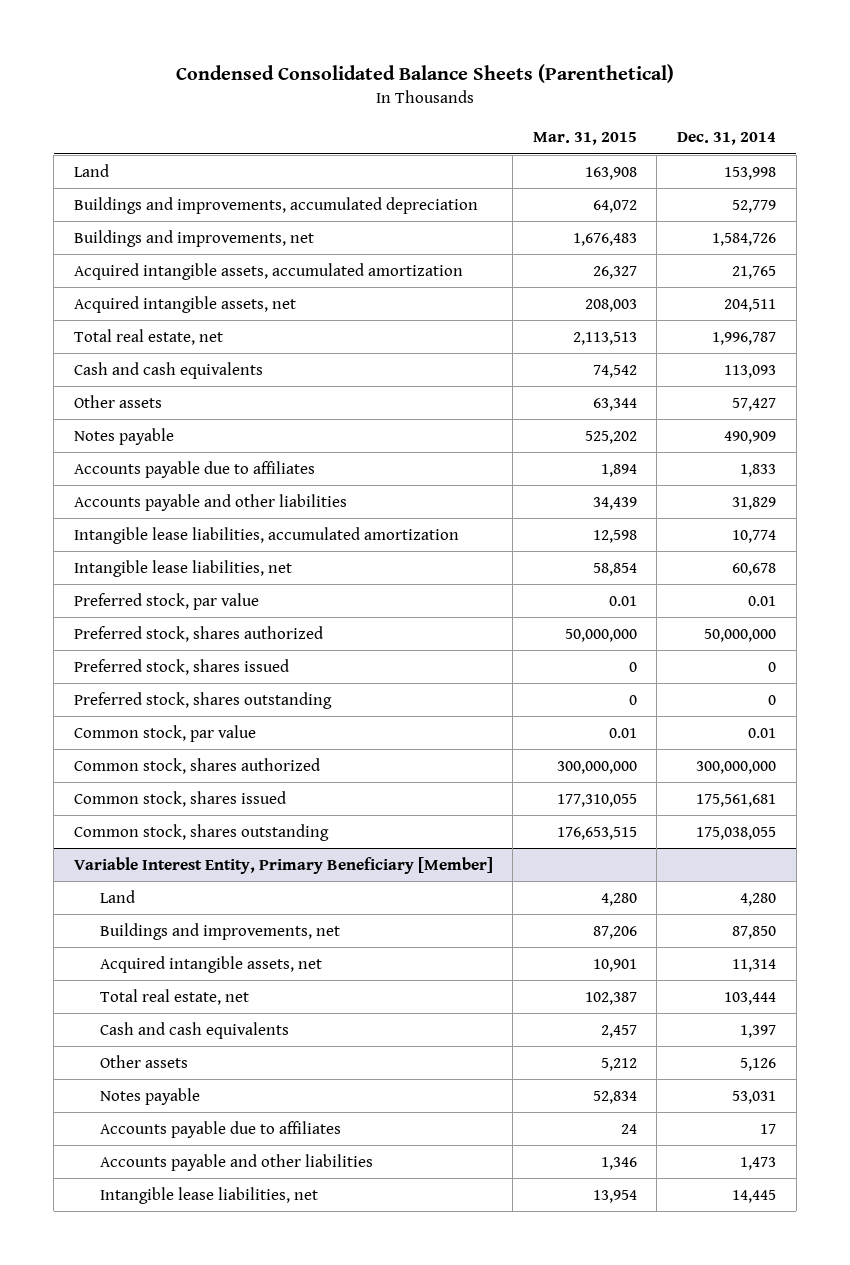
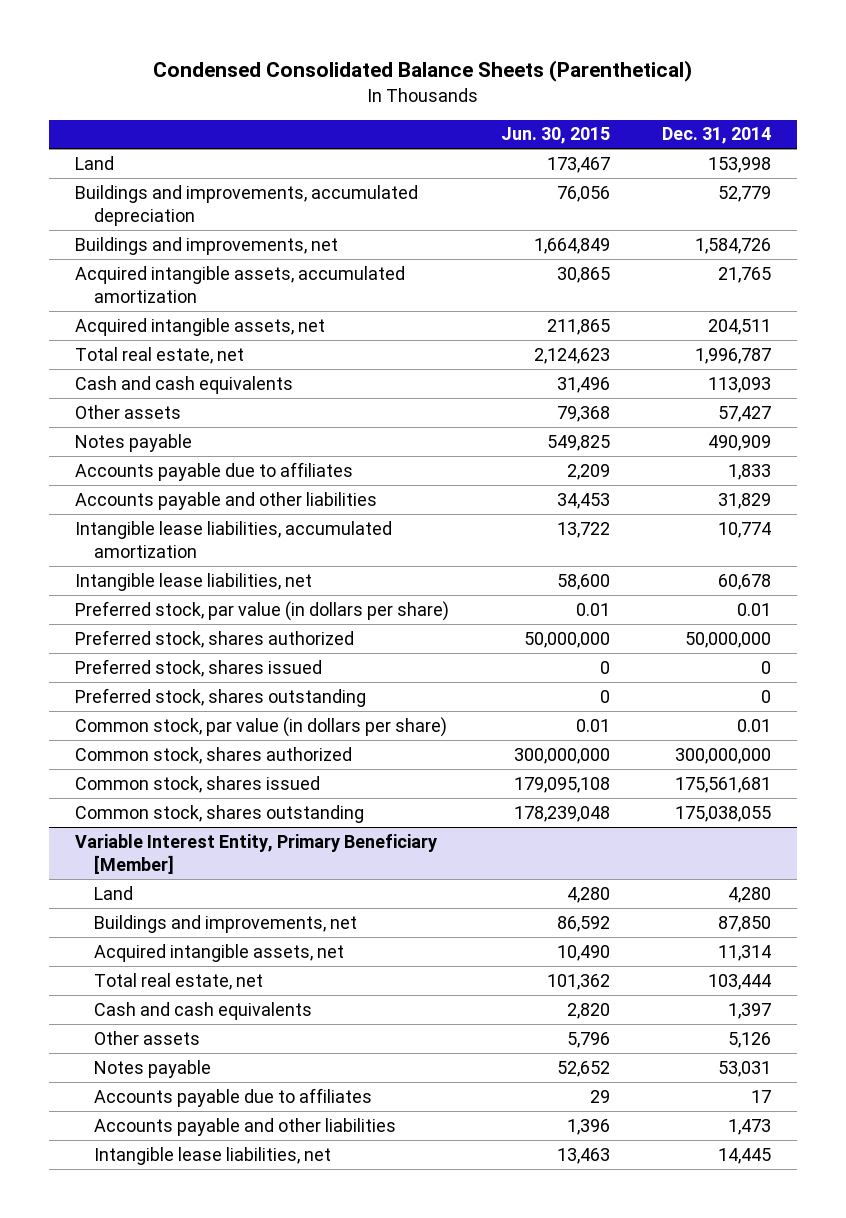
- | Mar. 31, 2015 | Dec. 31, 2014
+ | Jun. 30, 2015 | Dec. 31, 2014
- Preferred stock, par value | 0.01 | 0.01
+ Preferred stock, par value (in dollars per share) | 0.01 | 0.01
- Common stock, par value | 0.01 | 0.01
+ Common stock, par value (in dollars per share) | 0.01 | 0.01

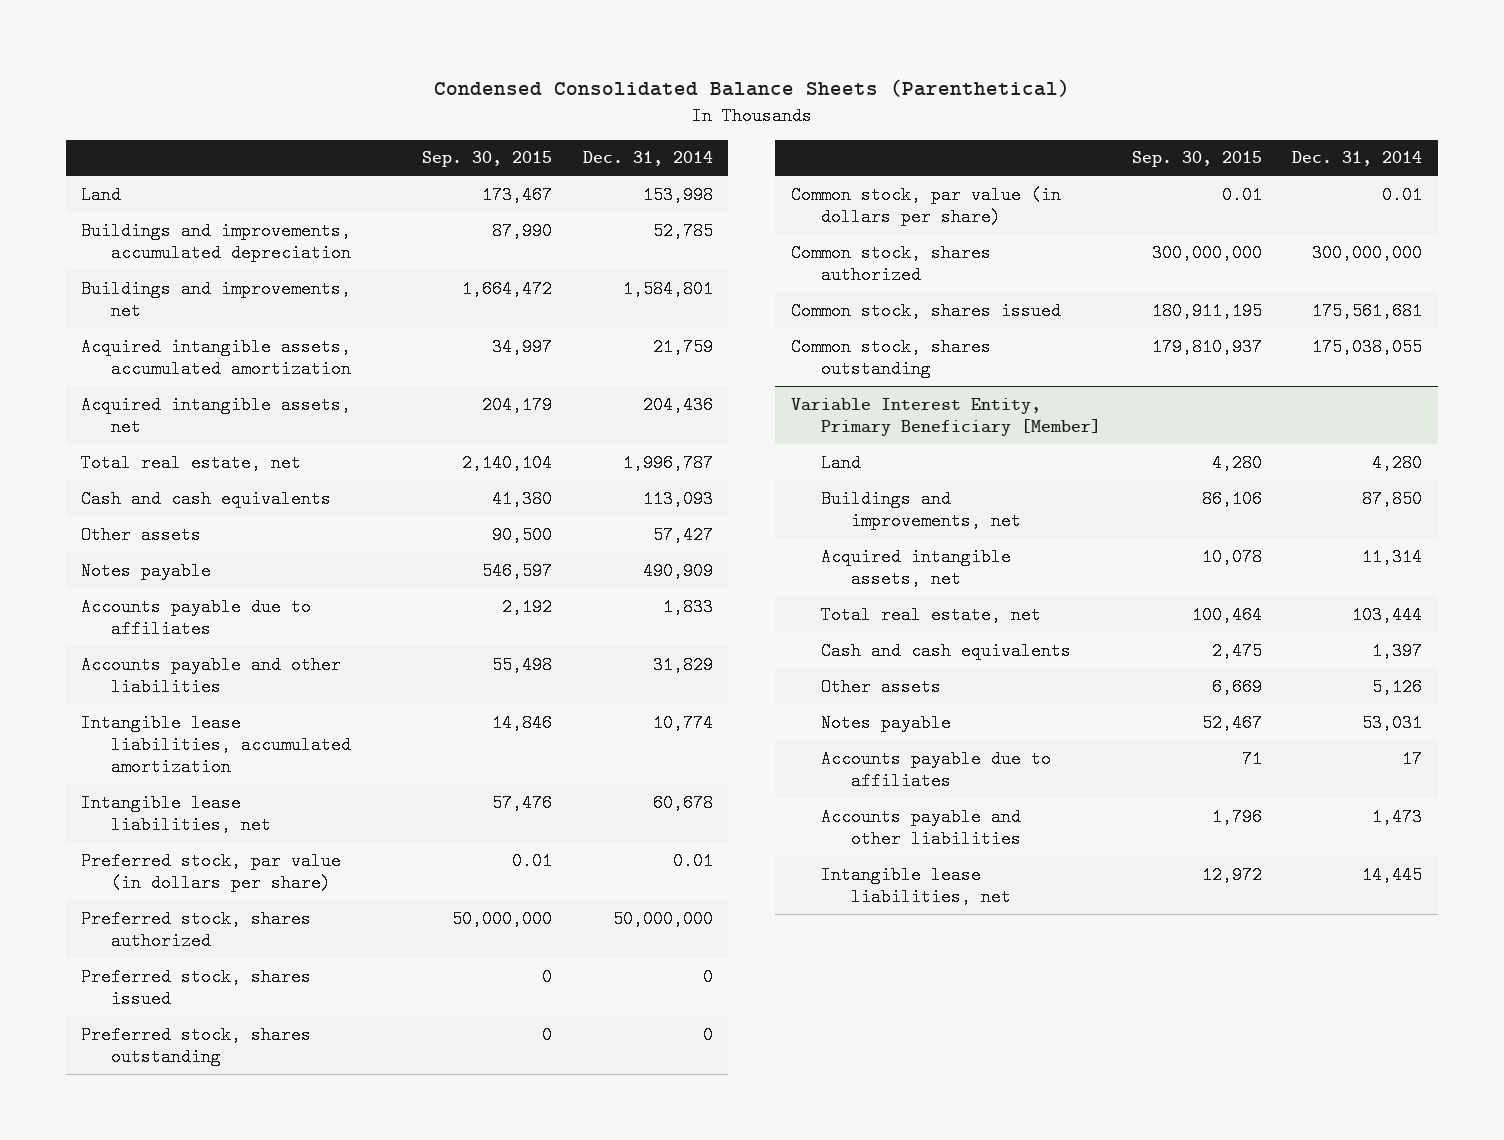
- | Jun. 30, 2015 | Dec. 31, 2014
+ | Sep. 30, 2015 | Dec. 31, 2014
- Buildings and improvements, accumulated depreciation | 76,056 | 52,779
- Buildings and improvements, net | 1,664,849 | 1,584,726
- Acquired intangible assets, accumulated amortization | 30,865 | 21,765
- Acquired intangible assets, net | 211,865 | 204,511
+ Buildings and improvements, accumulated depreciation | 87,990 | 52,785
+ Buildings and improvements, net | 1,664,472 | 1,584,801
+ Acquired intangible assets, accumulated amortization | 34,997 | 21,759
+ Acquired intangible assets, net | 204,179 | 204,436

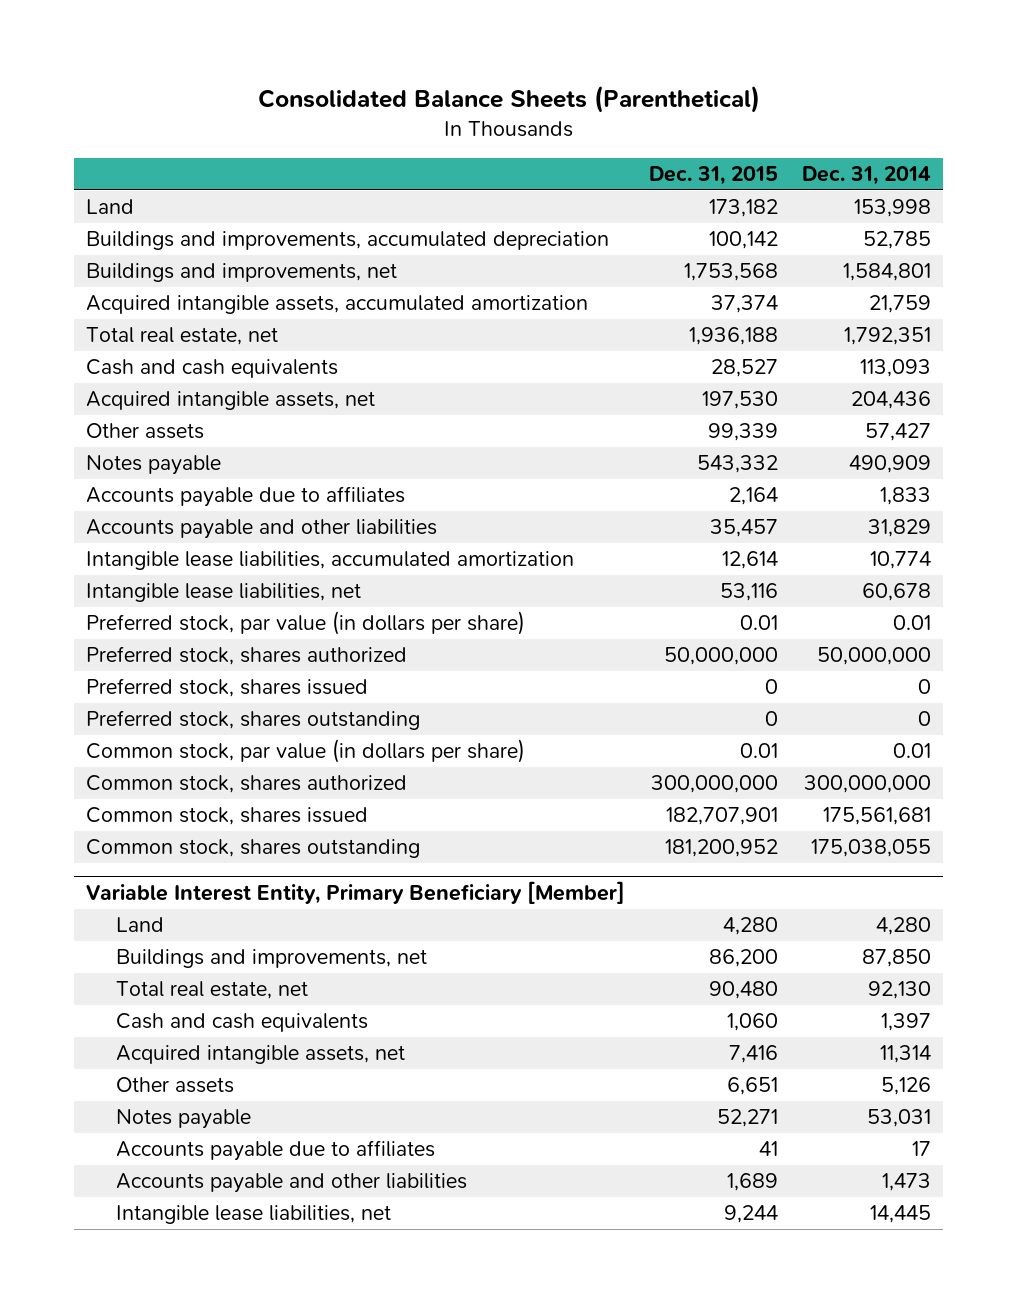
- Condensed Consolidated Balance Sheets (Parenthetical)
+ Consolidated Balance Sheets (Parenthetical)
- | Sep. 30, 2015 | Dec. 31, 2014
+ | Dec. 31, 2015 | Dec. 31, 2014
- Total real estate, net | 2,140,104 | 1,996,787
+ Total real estate, net | 1,936,188 | 1,792,351
moved down: Acquired intangible assets, net | 197,530 | 204,436
@ Variable Interest Entity, Primary Beneficiary [Member]
- Total real estate, net | 100,464 | 103,444
+ Total real estate, net | 90,480 | 92,130
moved down: Acquired intangible assets, net | 7,416 | 11,314

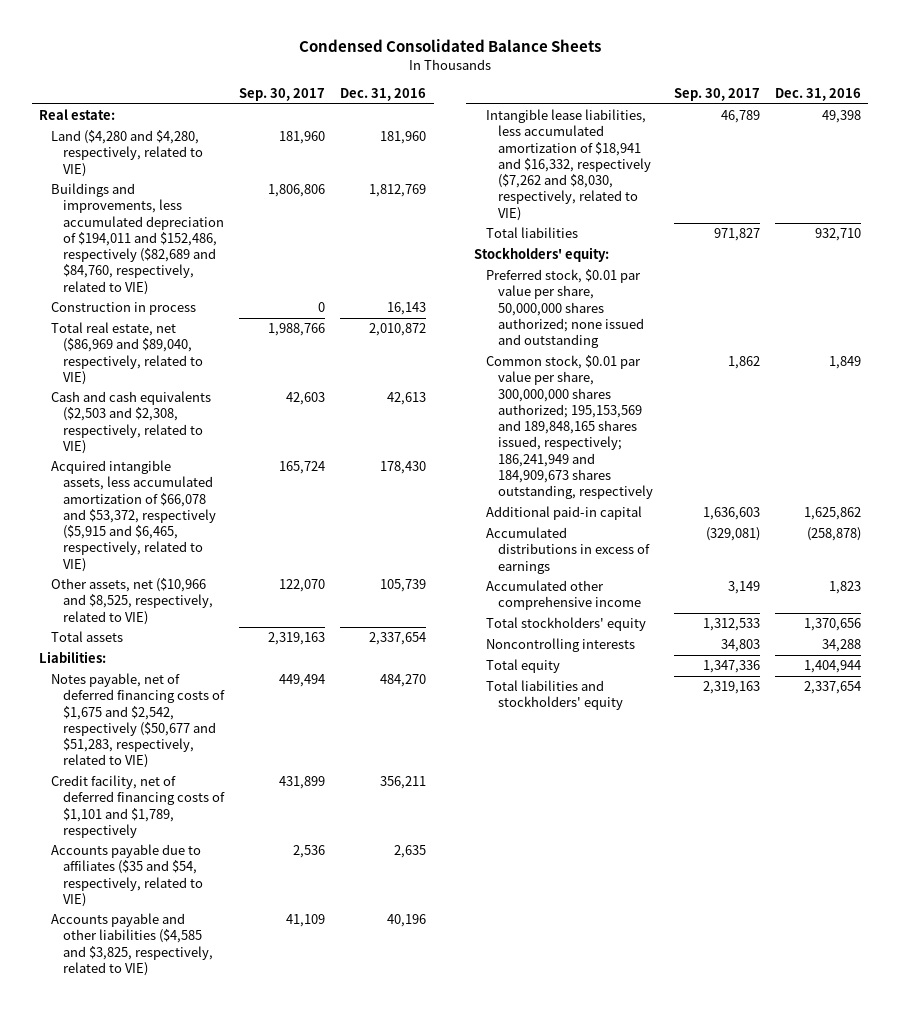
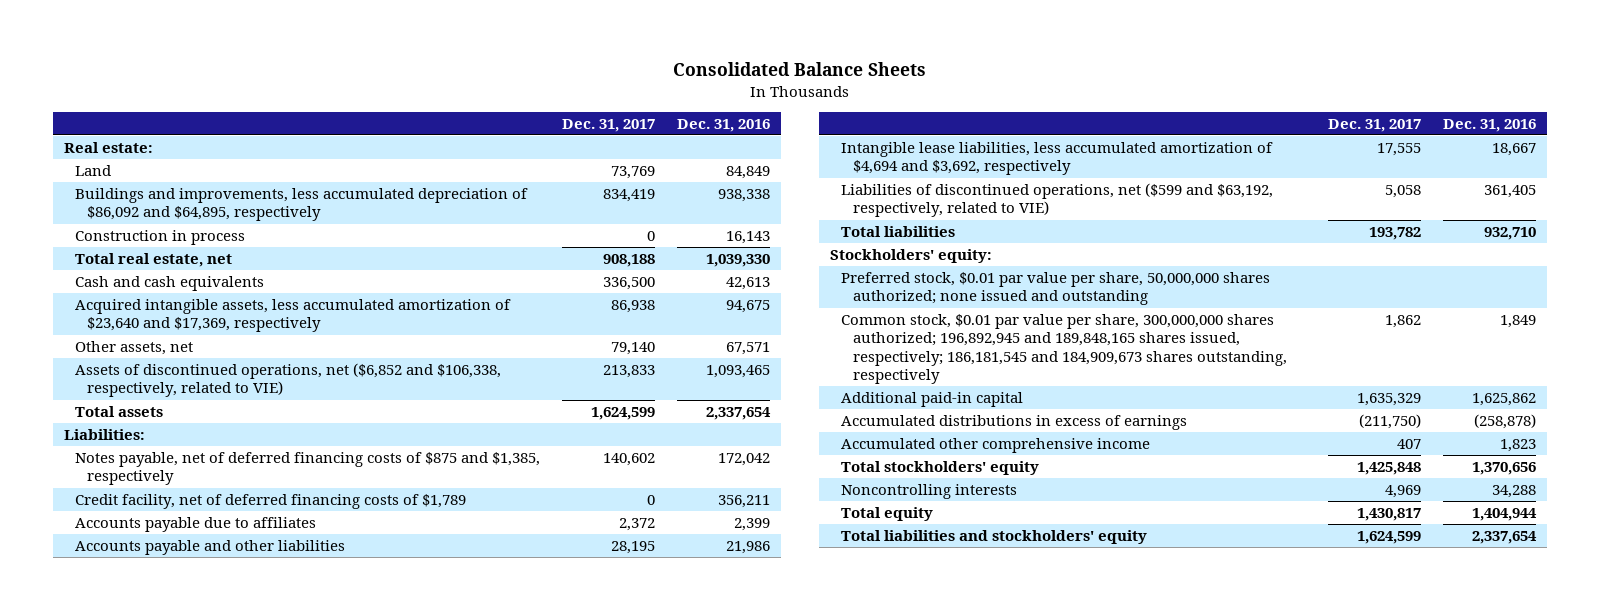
- Condensed Consolidated Balance Sheets
+ Consolidated Balance Sheets
- | Sep. 30, 2017 | Dec. 31, 2016
+ | Dec. 31, 2017 | Dec. 31, 2016
- Land ($4,280 and $4,280, respectively, related to VIE) | 181,960 | 181,960
- Buildings and improvements, less accumulated depreciation of $194,011 and $152,486, respectively ($82,689 and $84,760, respectively, related to VIE) | 1,806,806 | 1,812,769
+ Land | 73,769 | 84,849
+ Buildings and improvements, less accumulated depreciation of $86,092 and $64,895, respectively | 834,419 | 938,338
- Total real estate, net ($86,969 and $89,040, respectively, related to VIE) | 1,988,766 | 2,010,872
- Cash and cash equivalents ($2,503 and $2,308, respectively, related to VIE) | 42,603 | 42,613
- Acquired intangible assets, less accumulated amortization of $66,078 and $53,372, respectively ($5,915 and $6,465, respectively, related to VIE) | 165,724 | 178,430
- Other assets, net ($10,966 and $8,525, respectively, related to VIE) | 122,070 | 105,739
+ Total real estate, net | 908,188 | 1,039,330
+ Cash and cash equivalents | 336,500 | 42,613
+ Acquired intangible assets, less accumulated amortization of $23,640 and $17,369, respectively | 86,938 | 94,675
+ Other assets, net | 79,140 | 67,571
+ Assets of discontinued operations, net ($6,852 and $106,338, respectively, related to VIE) | 213,833 | 1,093,465
- Notes payable, net of deferred financing costs of $1,675 and $2,542, respectively ($50,677 and $51,283, respectively, related to VIE) | 449,494 | 484,270
- Credit facility, net of deferred financing costs of $1,101 and $1,789, respectively | 431,899 | 356,211
- Accounts payable due to affiliates ($35 and $54, respectively, related to VIE) | 2,536 | 2,635
- Accounts payable and other liabilities ($4,585 and $3,825, respectively, related to VIE) | 41,109 | 40,196
- Intangible lease liabilities, less accumulated amortization of $18,941 and $16,332, respectively ($7,262 and $8,030, respectively, related to VIE) | 46,789 | 49,398
+ Notes payable, net of deferred financing costs of $875 and $1,385, respectively | 140,602 | 172,042
+ Credit facility, net of deferred financing costs of $1,789 | 0 | 356,211
+ Accounts payable due to affiliates | 2,372 | 2,399
+ Accounts payable and other liabilities | 28,195 | 21,986
+ Intangible lease liabilities, less accumulated amortization of $4,694 and $3,692, respectively | 17,555 | 18,667
+ Liabilities of discontinued operations, net ($599 and $63,192, respectively, related to VIE) | 5,058 | 361,405
- Common stock, $0.01 par value per share, 300,000,000 shares authorized; 195,153,569 and 189,848,165 shares issued, respectively; 186,241,949 and 184,909,673 shares outstanding, respectively | 1,862 | 1,849
+ Common stock, $0.01 par value per share, 300,000,000 shares authorized; 196,892,945 and 189,848,165 shares issued, respectively; 186,181,545 and 184,909,673 shares outstanding, respectively | 1,862 | 1,849

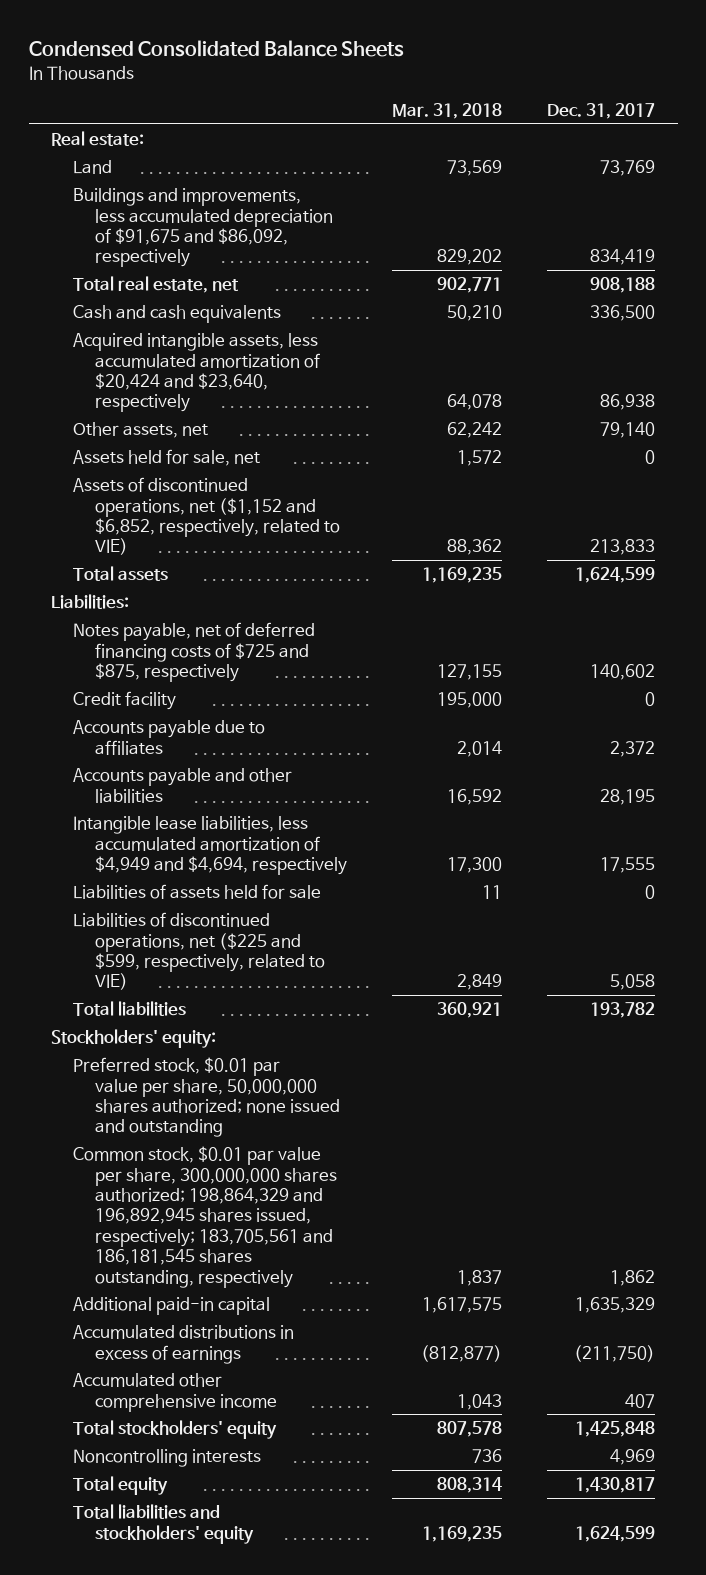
- Consolidated Balance Sheets
+ Condensed Consolidated Balance Sheets
- | Dec. 31, 2017 | Dec. 31, 2016
+ | Mar. 31, 2018 | Dec. 31, 2017
- Buildings and improvements, less accumulated depreciation of $86,092 and $64,895, respectively | 834,419 | 938,338
- Construction in process | 0 | 16,143
+ Buildings and improvements, less accumulated depreciation of $91,675 and $86,092, respectively | 829,202 | 834,419
- Acquired intangible assets, less accumulated amortization of $23,640 and $17,369, respectively | 86,938 | 94,675
+ Acquired intangible assets, less accumulated amortization of $20,424 and $23,640, respectively | 64,078 | 86,938
- Assets of discontinued operations, net ($6,852 and $106,338, respectively, related to VIE) | 213,833 | 1,093,465
+ Assets held for sale, net | 1,572 | 0
+ Assets of discontinued operations, net ($1,152 and $6,852, respectively, related to VIE) | 88,362 | 213,833
- Notes payable, net of deferred financing costs of $875 and $1,385, respectively | 140,602 | 172,042
- Credit facility, net of deferred financing costs of $1,789 | 0 | 356,211
+ Notes payable, net of deferred financing costs of $725 and $875, respectively | 127,155 | 140,602
+ Credit facility | 195,000 | 0
- Intangible lease liabilities, less accumulated amortization of $4,694 and $3,692, respectively | 17,555 | 18,667
- Liabilities of discontinued operations, net ($599 and $63,192, respectively, related to VIE) | 5,058 | 361,405
+ Intangible lease liabilities, less accumulated amortization of $4,949 and $4,694, respectively | 17,300 | 17,555
+ Liabilities of assets held for sale | 11 | 0
+ Liabilities of discontinued operations, net ($225 and $599, respectively, related to VIE) | 2,849 | 5,058
- Common stock, $0.01 par value per share, 300,000,000 shares authorized; 196,892,945 and 189,848,165 shares issued, respectively; 186,181,545 and 184,909,673 shares outstanding, respectively | 1,862 | 1,849
+ Common stock, $0.01 par value per share, 300,000,000 shares authorized; 198,864,329 and 196,892,945 shares issued, respectively; 183,705,561 and 186,181,545 shares outstanding, respectively | 1,837 | 1,862

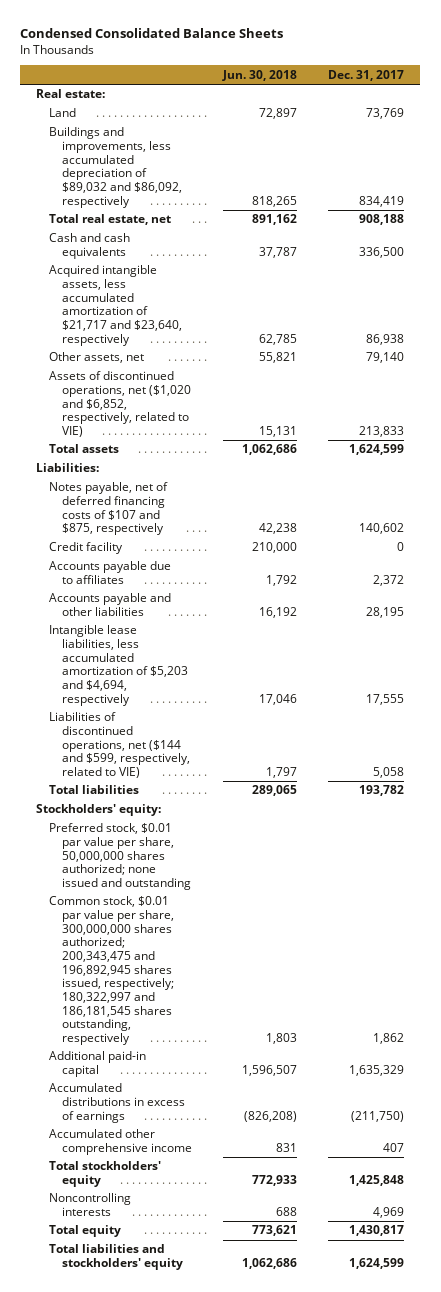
- | Mar. 31, 2018 | Dec. 31, 2017
+ | Jun. 30, 2018 | Dec. 31, 2017
- Buildings and improvements, less accumulated depreciation of $91,675 and $86,092, respectively | 829,202 | 834,419
+ Buildings and improvements, less accumulated depreciation of $89,032 and $86,092, respectively | 818,265 | 834,419
- Acquired intangible assets, less accumulated amortization of $20,424 and $23,640, respectively | 64,078 | 86,938
+ Acquired intangible assets, less accumulated amortization of $21,717 and $23,640, respectively | 62,785 | 86,938
- Assets held for sale, net | 1,572 | 0
- Assets of discontinued operations, net ($1,152 and $6,852, respectively, related to VIE) | 88,362 | 213,833
+ Assets of discontinued operations, net ($1,020 and $6,852, respectively, related to VIE) | 15,131 | 213,833
- Notes payable, net of deferred financing costs of $725 and $875, respectively | 127,155 | 140,602
+ Notes payable, net of deferred financing costs of $107 and $875, respectively | 42,238 | 140,602
- Intangible lease liabilities, less accumulated amortization of $4,949 and $4,694, respectively | 17,300 | 17,555
- Liabilities of assets held for sale | 11 | 0
- Liabilities of discontinued operations, net ($225 and $599, respectively, related to VIE) | 2,849 | 5,058
+ Intangible lease liabilities, less accumulated amortization of $5,203 and $4,694, respectively | 17,046 | 17,555
+ Liabilities of discontinued operations, net ($144 and $599, respectively, related to VIE) | 1,797 | 5,058
- Common stock, $0.01 par value per share, 300,000,000 shares authorized; 198,864,329 and 196,892,945 shares issued, respectively; 183,705,561 and 186,181,545 shares outstanding, respectively | 1,837 | 1,862
+ Common stock, $0.01 par value per share, 300,000,000 shares authorized; 200,343,475 and 196,892,945 shares issued, respectively; 180,322,997 and 186,181,545 shares outstanding, respectively | 1,803 | 1,862

